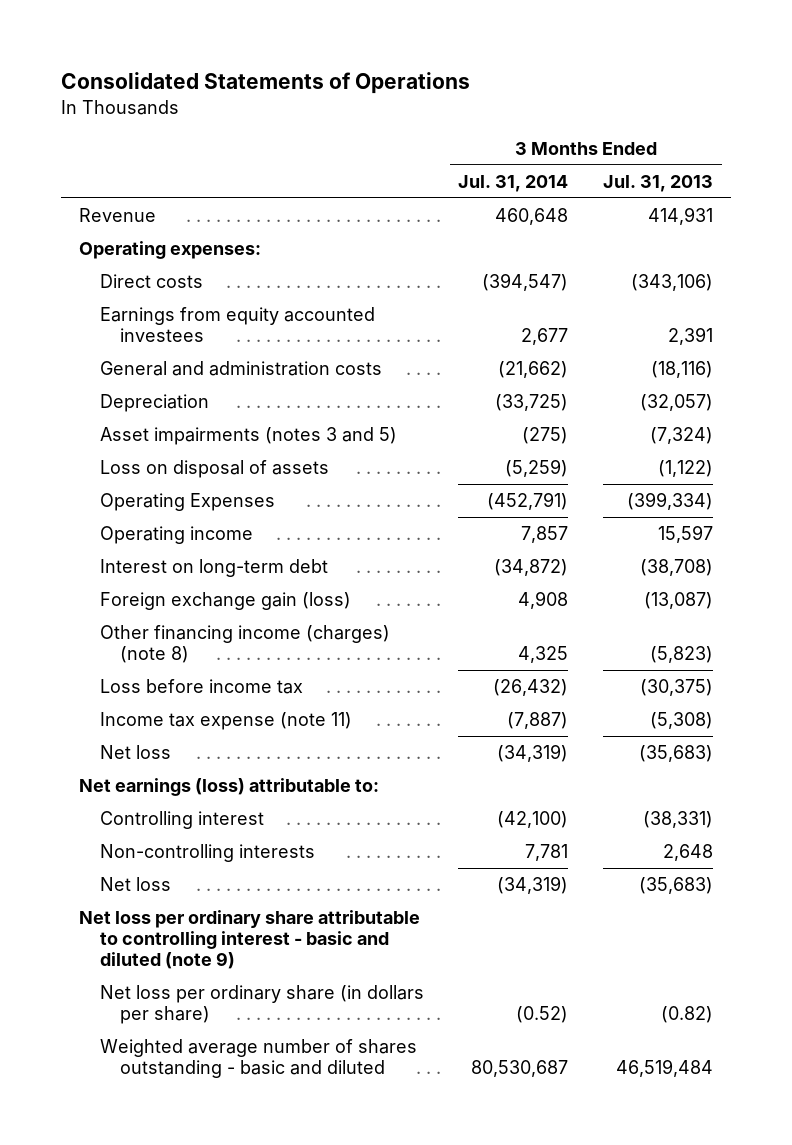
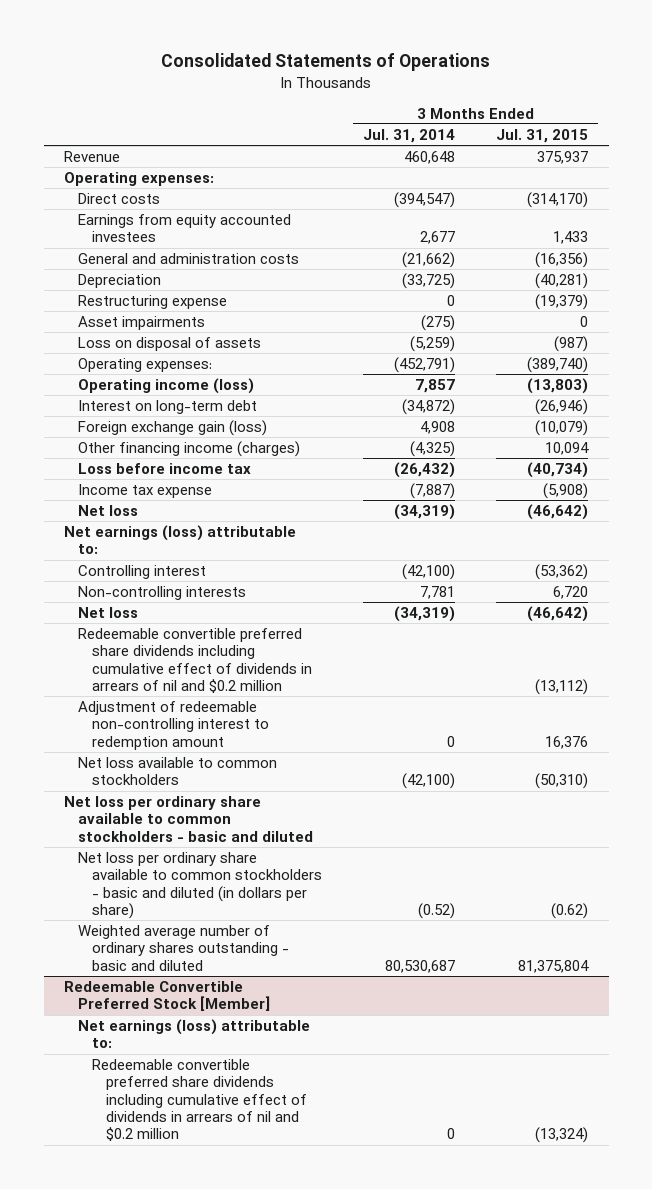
- | 3 Months Ended Jul. 31, 2014 | 3 Months Ended Jul. 31, 2013
+ | 3 Months Ended Jul. 31, 2014 | 3 Months Ended Jul. 31, 2015
- Asset impairments (notes 3 and 5) | (275) | (7,324)
+ Restructuring expense | 0 | (19,379)
+ Asset impairments | (275) | 0
- Operating Expenses | (452,791) | (399,334)
- Operating income | 7,857 | 15,597
+ Operating expenses: | (452,791) | (389,740)
+ Operating income (loss) | 7,857 | (13,803)
- Other financing income (charges) (note 8) | 4,325 | (5,823)
+ Other financing income (charges) | (4,325) | 10,094
- Income tax expense (note 11) | (7,887) | (5,308)
+ Income tax expense | (7,887) | (5,908)
- Net loss per ordinary share attributable to controlling interest - basic and diluted (note 9)
- Net loss per ordinary share (in dollars per share) | (0.52) | (0.82)
- Weighted average number of shares outstanding - basic and diluted | 80,530,687 | 46,519,484
+ Redeemable convertible preferred share dividends including cumulative effect of dividends in arrears of nil and $0.2 million | | (13,112)
+ Adjustment of redeemable non-controlling interest to redemption amount | 0 | 16,376
+ Net loss available to common stockholders | (42,100) | (50,310)
+ Net loss per ordinary share available to common stockholders - basic and diluted
+ Net loss per ordinary share available to common stockholders - basic and diluted (in dollars per share) | (0.52) | (0.62)
+ Weighted average number of ordinary shares outstanding - basic and diluted | 80,530,687 | 81,375,804
+ Redeemable Convertible Preferred Stock [Member]
+ Net earnings (loss) attributable to:
+ Redeemable convertible preferred share dividends including cumulative effect of dividends in arrears of nil and $0.2 million | 0 | (13,324)

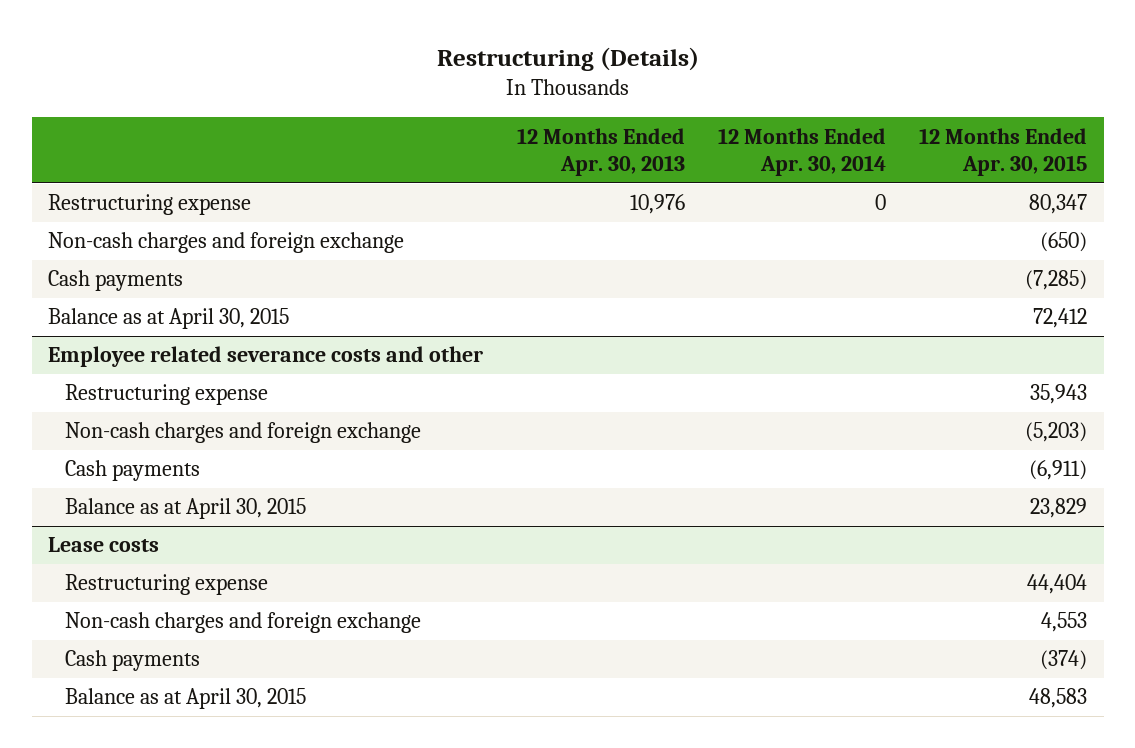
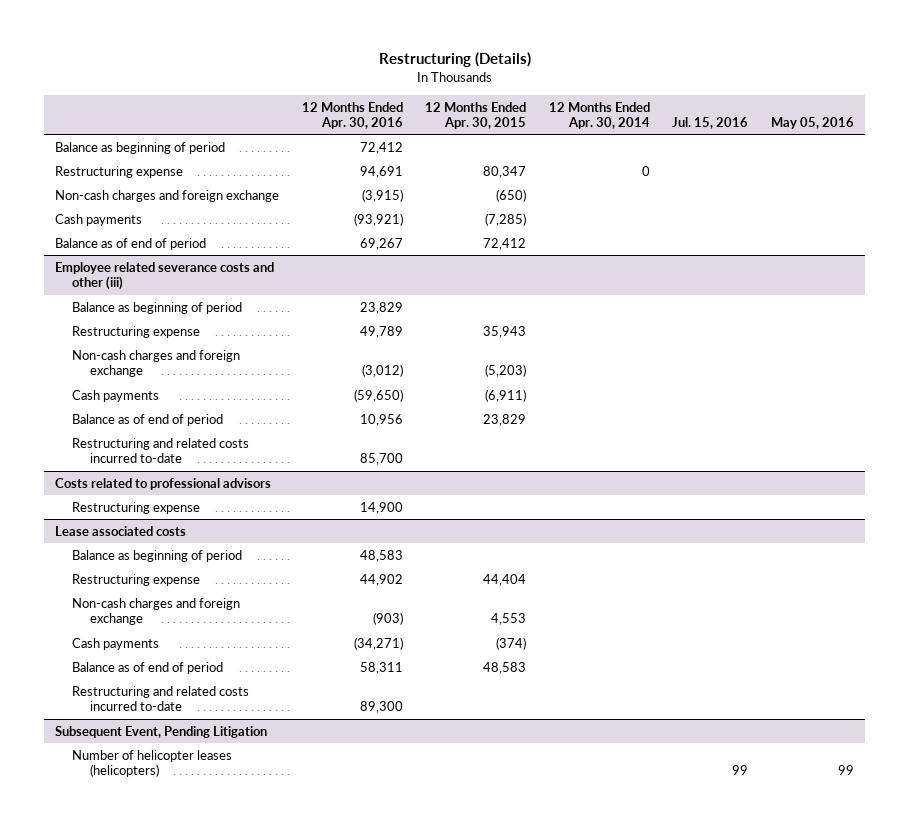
- | 12 Months Ended Apr. 30, 2013 | 12 Months Ended Apr. 30, 2014 | 12 Months Ended Apr. 30, 2015
+ | 12 Months Ended Apr. 30, 2016 | 12 Months Ended Apr. 30, 2015 | 12 Months Ended Apr. 30, 2014 | Jul. 15, 2016 | May 05, 2016
+ Balance as beginning of period | 72,412 | | | |
- Balance as at April 30, 2015 | | | 72,412
- Employee related severance costs and other
+ Balance as of end of period | 69,267 | 72,412 | | |
+ Employee related severance costs and other (iii)
+ Balance as beginning of period | 23,829 | | | |
- Balance as at April 30, 2015 | | | 23,829
- Lease costs
+ Balance as of end of period | 10,956 | 23,829 | | |
+ Restructuring and related costs incurred to-date | 85,700 | | | |
+ Costs related to professional advisors
+ Restructuring expense | 14,900 | | | |
+ Lease associated costs
+ Balance as beginning of period | 48,583 | | | |
- Balance as at April 30, 2015 | | | 48,583
+ Balance as of end of period | 58,311 | 48,583 | | |
+ Restructuring and related costs incurred to-date | 89,300 | | | |
+ Subsequent Event, Pending Litigation
+ Number of helicopter leases (helicopters) | | | | 99 | 99

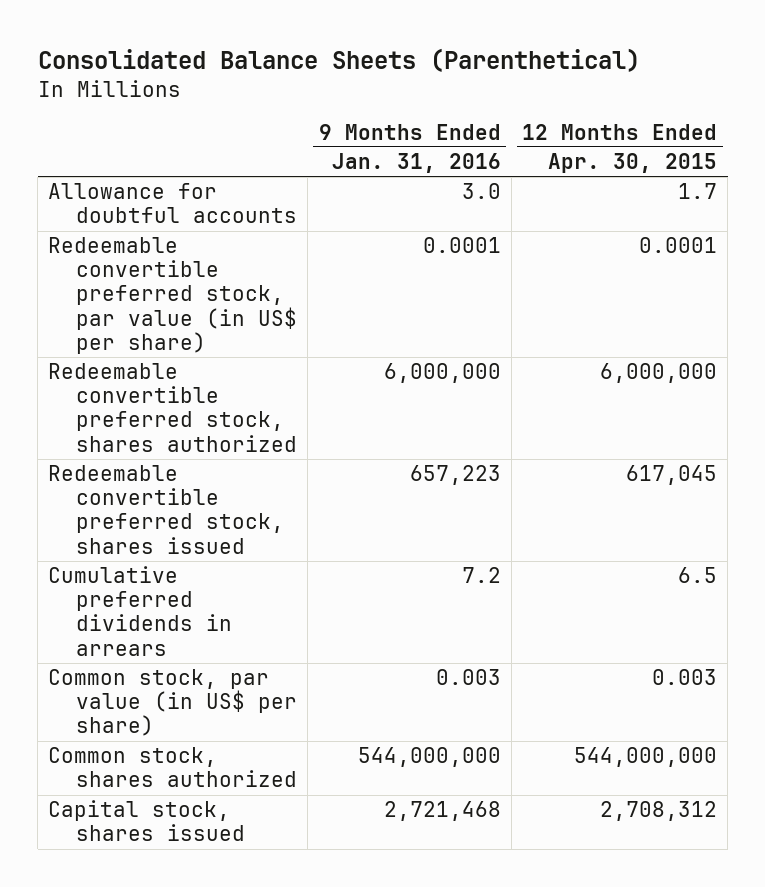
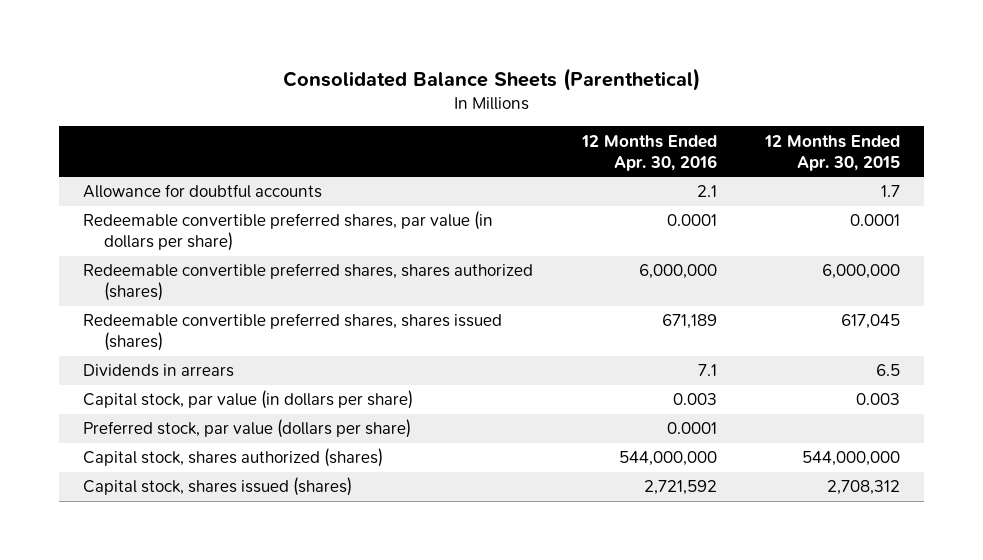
- | 9 Months Ended Jan. 31, 2016 | 12 Months Ended Apr. 30, 2015
+ | 12 Months Ended Apr. 30, 2016 | 12 Months Ended Apr. 30, 2015
- Redeemable convertible preferred stock, par value (in US$ per share) | 0.0001 | 0.0001
- Redeemable convertible preferred stock, shares authorized | 6,000,000 | 6,000,000
- Redeemable convertible preferred stock, shares issued | 657,223 | 617,045
- Cumulative preferred dividends in arrears | 7.2 | 6.5
- Common stock, par value (in US$ per share) | 0.003 | 0.003
- Common stock, shares authorized | 544,000,000 | 544,000,000
- Capital stock, shares issued | 2,721,468 | 2,708,312
+ Redeemable convertible preferred shares, par value (in dollars per share) | 0.0001 | 0.0001
+ Redeemable convertible preferred shares, shares authorized (shares) | 6,000,000 | 6,000,000
+ Redeemable convertible preferred shares, shares issued (shares) | 671,189 | 617,045
+ Dividends in arrears | 7.1 | 6.5
+ Capital stock, par value (in dollars per share) | 0.003 | 0.003
+ Preferred stock, par value (dollars per share) | 0.0001 |
+ Capital stock, shares authorized (shares) | 544,000,000 | 544,000,000
+ Capital stock, shares issued (shares) | 2,721,592 | 2,708,312

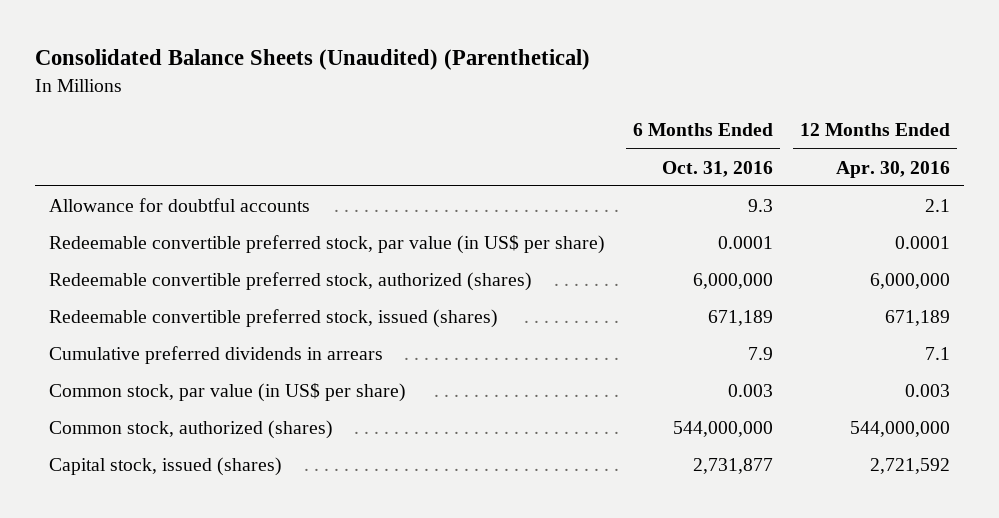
- Consolidated Balance Sheets (Parenthetical)
+ Consolidated Balance Sheets (Unaudited) (Parenthetical)
- | 12 Months Ended Apr. 30, 2016 | 12 Months Ended Apr. 30, 2015
+ | 6 Months Ended Oct. 31, 2016 | 12 Months Ended Apr. 30, 2016
- Redeemable convertible preferred shares, par value (in dollars per share) | 0.0001 | 0.0001
- Redeemable convertible preferred shares, shares authorized (shares) | 6,000,000 | 6,000,000
- Redeemable convertible preferred shares, shares issued (shares) | 671,189 | 617,045
- Dividends in arrears | 7.1 | 6.5
- Capital stock, par value (in dollars per share) | 0.003 | 0.003
- Preferred stock, par value (dollars per share) | 0.0001 |
- Capital stock, shares authorized (shares) | 544,000,000 | 544,000,000
- Capital stock, shares issued (shares) | 2,721,592 | 2,708,312
+ Redeemable convertible preferred stock, par value (in US$ per share) | 0.0001 | 0.0001
+ Redeemable convertible preferred stock, authorized (shares) | 6,000,000 | 6,000,000
+ Redeemable convertible preferred stock, issued (shares) | 671,189 | 671,189
+ Cumulative preferred dividends in arrears | 7.9 | 7.1
+ Common stock, par value (in US$ per share) | 0.003 | 0.003
+ Common stock, authorized (shares) | 544,000,000 | 544,000,000
+ Capital stock, issued (shares) | 2,731,877 | 2,721,592

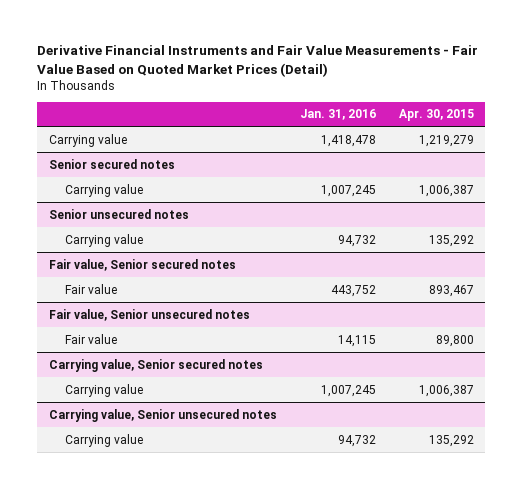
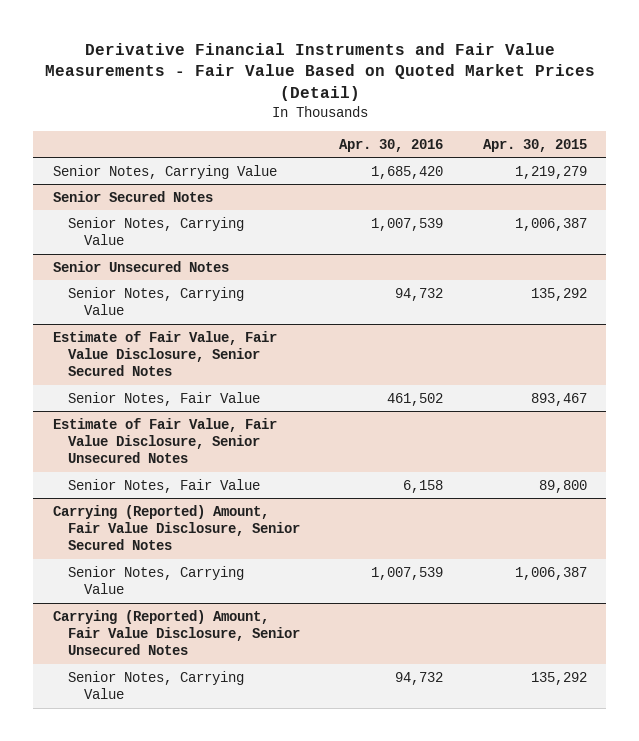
- | Jan. 31, 2016 | Apr. 30, 2015
+ | Apr. 30, 2016 | Apr. 30, 2015
- Carrying value | 1,418,478 | 1,219,279
- Senior secured notes
- Carrying value | 1,007,245 | 1,006,387
- Senior unsecured notes
- Carrying value | 94,732 | 135,292
- Fair value, Senior secured notes
- Fair value | 443,752 | 893,467
- Fair value, Senior unsecured notes
- Fair value | 14,115 | 89,800
- Carrying value, Senior secured notes
- Carrying value | 1,007,245 | 1,006,387
- Carrying value, Senior unsecured notes
- Carrying value | 94,732 | 135,292
+ Senior Notes, Carrying Value | 1,685,420 | 1,219,279
+ Senior Secured Notes
+ Senior Notes, Carrying Value | 1,007,539 | 1,006,387
+ Senior Unsecured Notes
+ Senior Notes, Carrying Value | 94,732 | 135,292
+ Estimate of Fair Value, Fair Value Disclosure, Senior Secured Notes
+ Senior Notes, Fair Value | 461,502 | 893,467
+ Estimate of Fair Value, Fair Value Disclosure, Senior Unsecured Notes
+ Senior Notes, Fair Value | 6,158 | 89,800
+ Carrying (Reported) Amount, Fair Value Disclosure, Senior Secured Notes
+ Senior Notes, Carrying Value | 1,007,539 | 1,006,387
+ Carrying (Reported) Amount, Fair Value Disclosure, Senior Unsecured Notes
+ Senior Notes, Carrying Value | 94,732 | 135,292

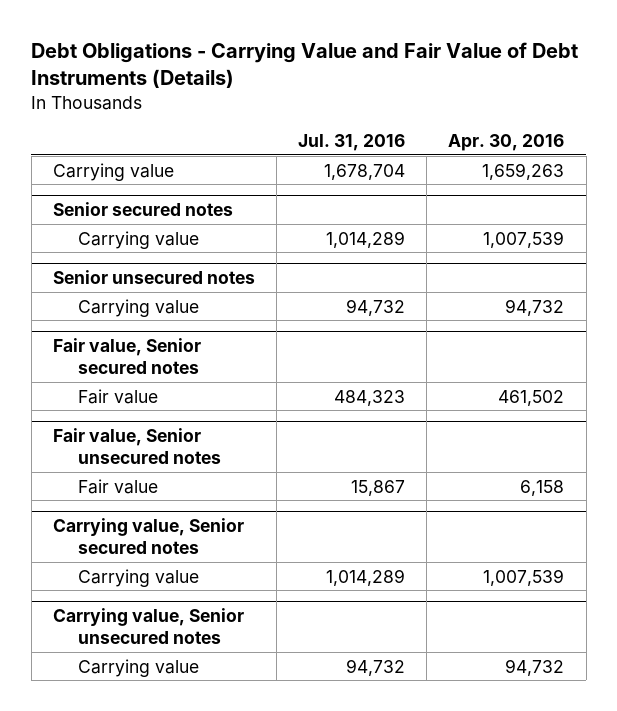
- Derivative Financial Instruments and Fair Value Measurements - Fair Value Based on Quoted Market Prices (Detail)
+ Debt Obligations - Carrying Value and Fair Value of Debt Instruments (Details)
- | Apr. 30, 2016 | Apr. 30, 2015
+ | Jul. 31, 2016 | Apr. 30, 2016
- Senior Notes, Carrying Value | 1,685,420 | 1,219,279
- Senior Secured Notes
- Senior Notes, Carrying Value | 1,007,539 | 1,006,387
- Senior Unsecured Notes
- Senior Notes, Carrying Value | 94,732 | 135,292
- Estimate of Fair Value, Fair Value Disclosure, Senior Secured Notes
- Senior Notes, Fair Value | 461,502 | 893,467
- Estimate of Fair Value, Fair Value Disclosure, Senior Unsecured Notes
- Senior Notes, Fair Value | 6,158 | 89,800
- Carrying (Reported) Amount, Fair Value Disclosure, Senior Secured Notes
- Senior Notes, Carrying Value | 1,007,539 | 1,006,387
- Carrying (Reported) Amount, Fair Value Disclosure, Senior Unsecured Notes
- Senior Notes, Carrying Value | 94,732 | 135,292
+ Carrying value | 1,678,704 | 1,659,263
+ Senior secured notes
+ Carrying value | 1,014,289 | 1,007,539
+ Senior unsecured notes
+ Carrying value | 94,732 | 94,732
+ Fair value, Senior secured notes
+ Fair value | 484,323 | 461,502
+ Fair value, Senior unsecured notes
+ Fair value | 15,867 | 6,158
+ Carrying value, Senior secured notes
+ Carrying value | 1,014,289 | 1,007,539
+ Carrying value, Senior unsecured notes
+ Carrying value | 94,732 | 94,732

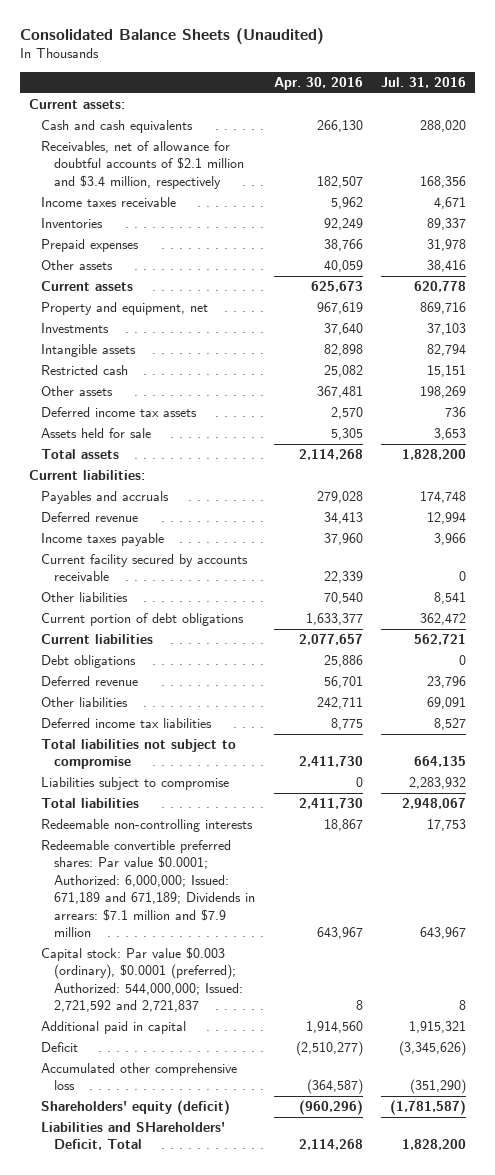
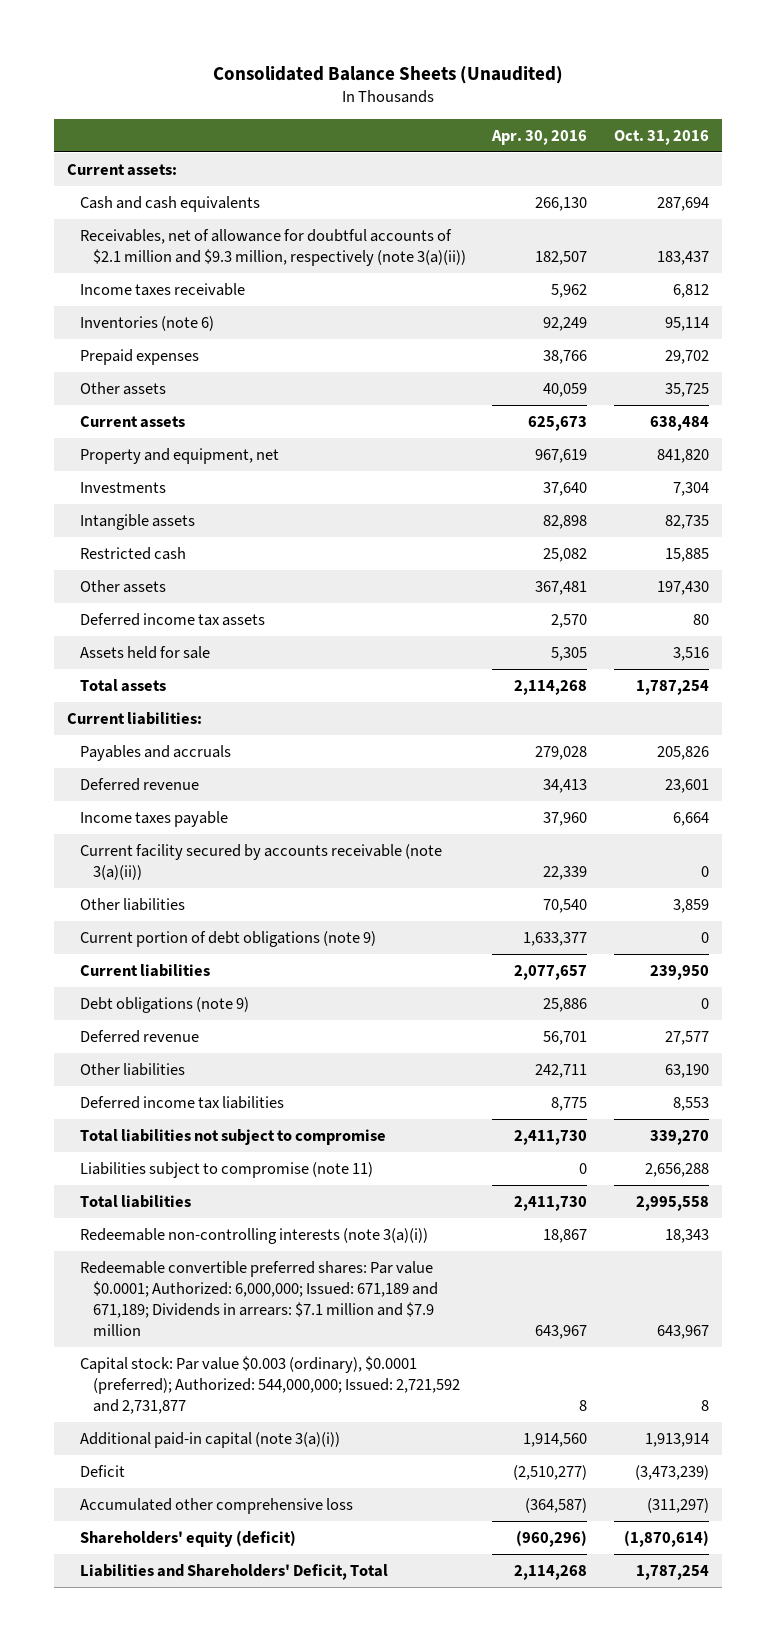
- | Apr. 30, 2016 | Jul. 31, 2016
+ | Apr. 30, 2016 | Oct. 31, 2016
- Receivables, net of allowance for doubtful accounts of $2.1 million and $3.4 million, respectively | 182,507 | 168,356
+ Receivables, net of allowance for doubtful accounts of $2.1 million and $9.3 million, respectively (note 3(a)(ii)) | 182,507 | 183,437
- Inventories | 92,249 | 89,337
+ Inventories (note 6) | 92,249 | 95,114
- Current facility secured by accounts receivable | 22,339 | 0
+ Current facility secured by accounts receivable (note 3(a)(ii)) | 22,339 | 0
- Current portion of debt obligations | 1,633,377 | 362,472
+ Current portion of debt obligations (note 9) | 1,633,377 | 0
- Debt obligations | 25,886 | 0
+ Debt obligations (note 9) | 25,886 | 0
- Liabilities subject to compromise | 0 | 2,283,932
+ Liabilities subject to compromise (note 11) | 0 | 2,656,288
- Redeemable non-controlling interests | 18,867 | 17,753
+ Redeemable non-controlling interests (note 3(a)(i)) | 18,867 | 18,343
- Capital stock: Par value $0.003 (ordinary), $0.0001 (preferred); Authorized: 544,000,000; Issued: 2,721,592 and 2,721,837 | 8 | 8
- Additional paid in capital | 1,914,560 | 1,915,321
+ Capital stock: Par value $0.003 (ordinary), $0.0001 (preferred); Authorized: 544,000,000; Issued: 2,721,592 and 2,731,877 | 8 | 8
+ Additional paid-in capital (note 3(a)(i)) | 1,914,560 | 1,913,914
- Liabilities and SHareholders' Deficit, Total | 2,114,268 | 1,828,200
+ Liabilities and Shareholders' Deficit, Total | 2,114,268 | 1,787,254

